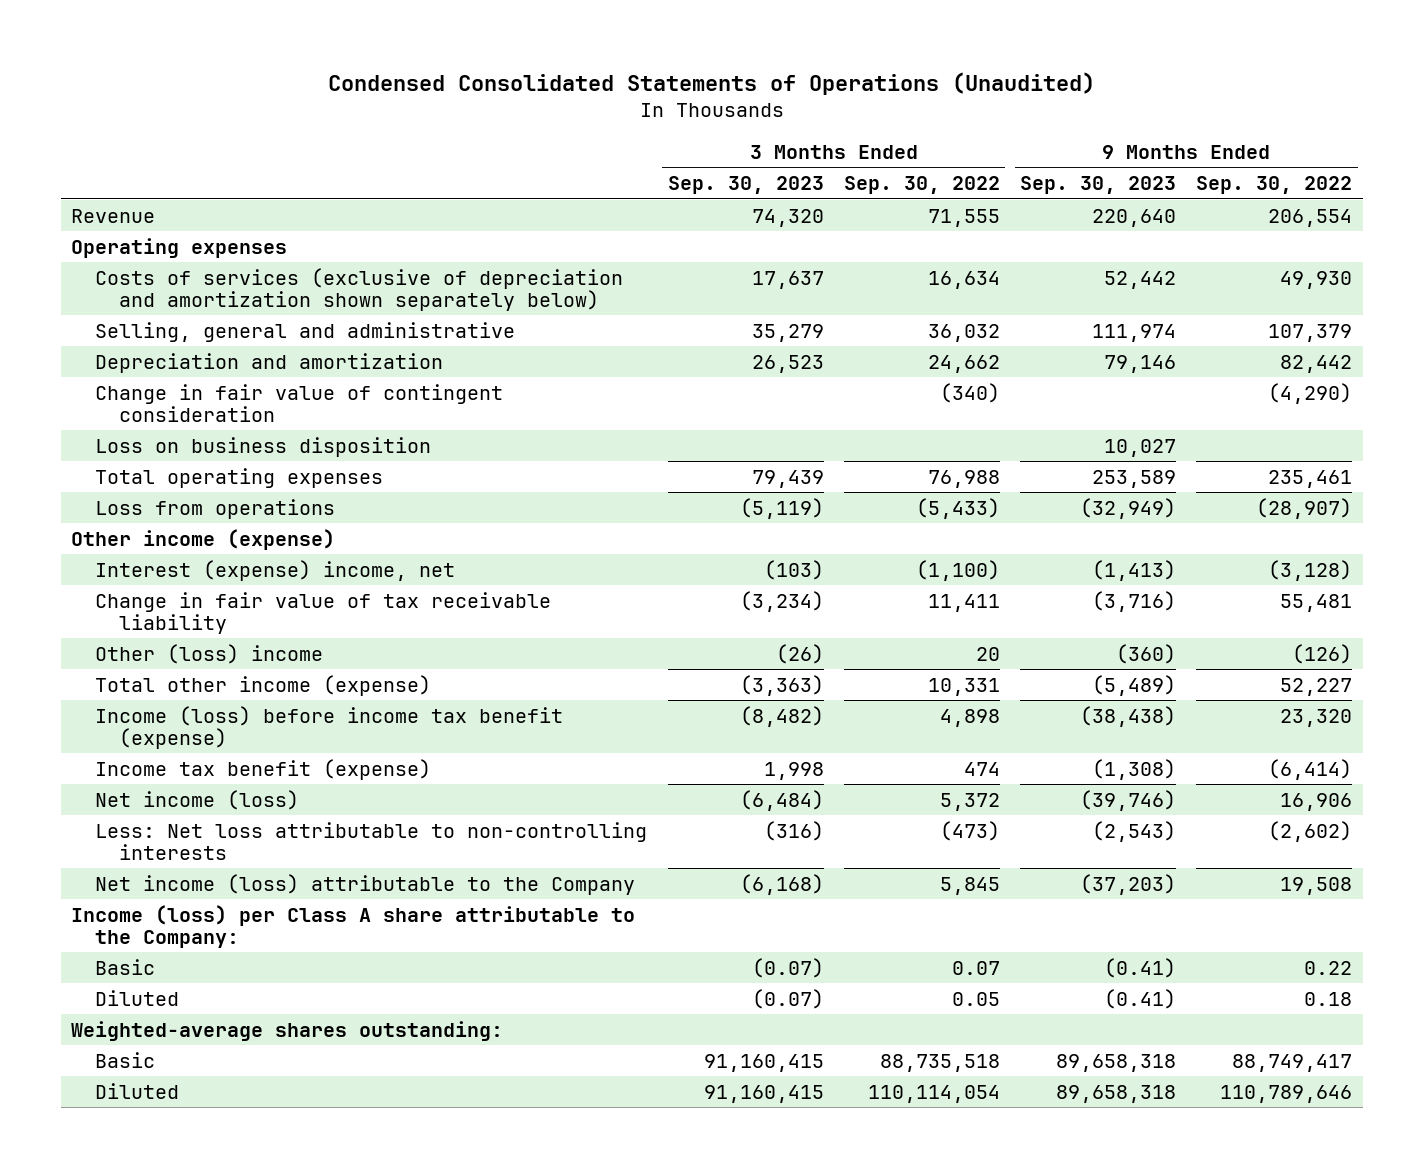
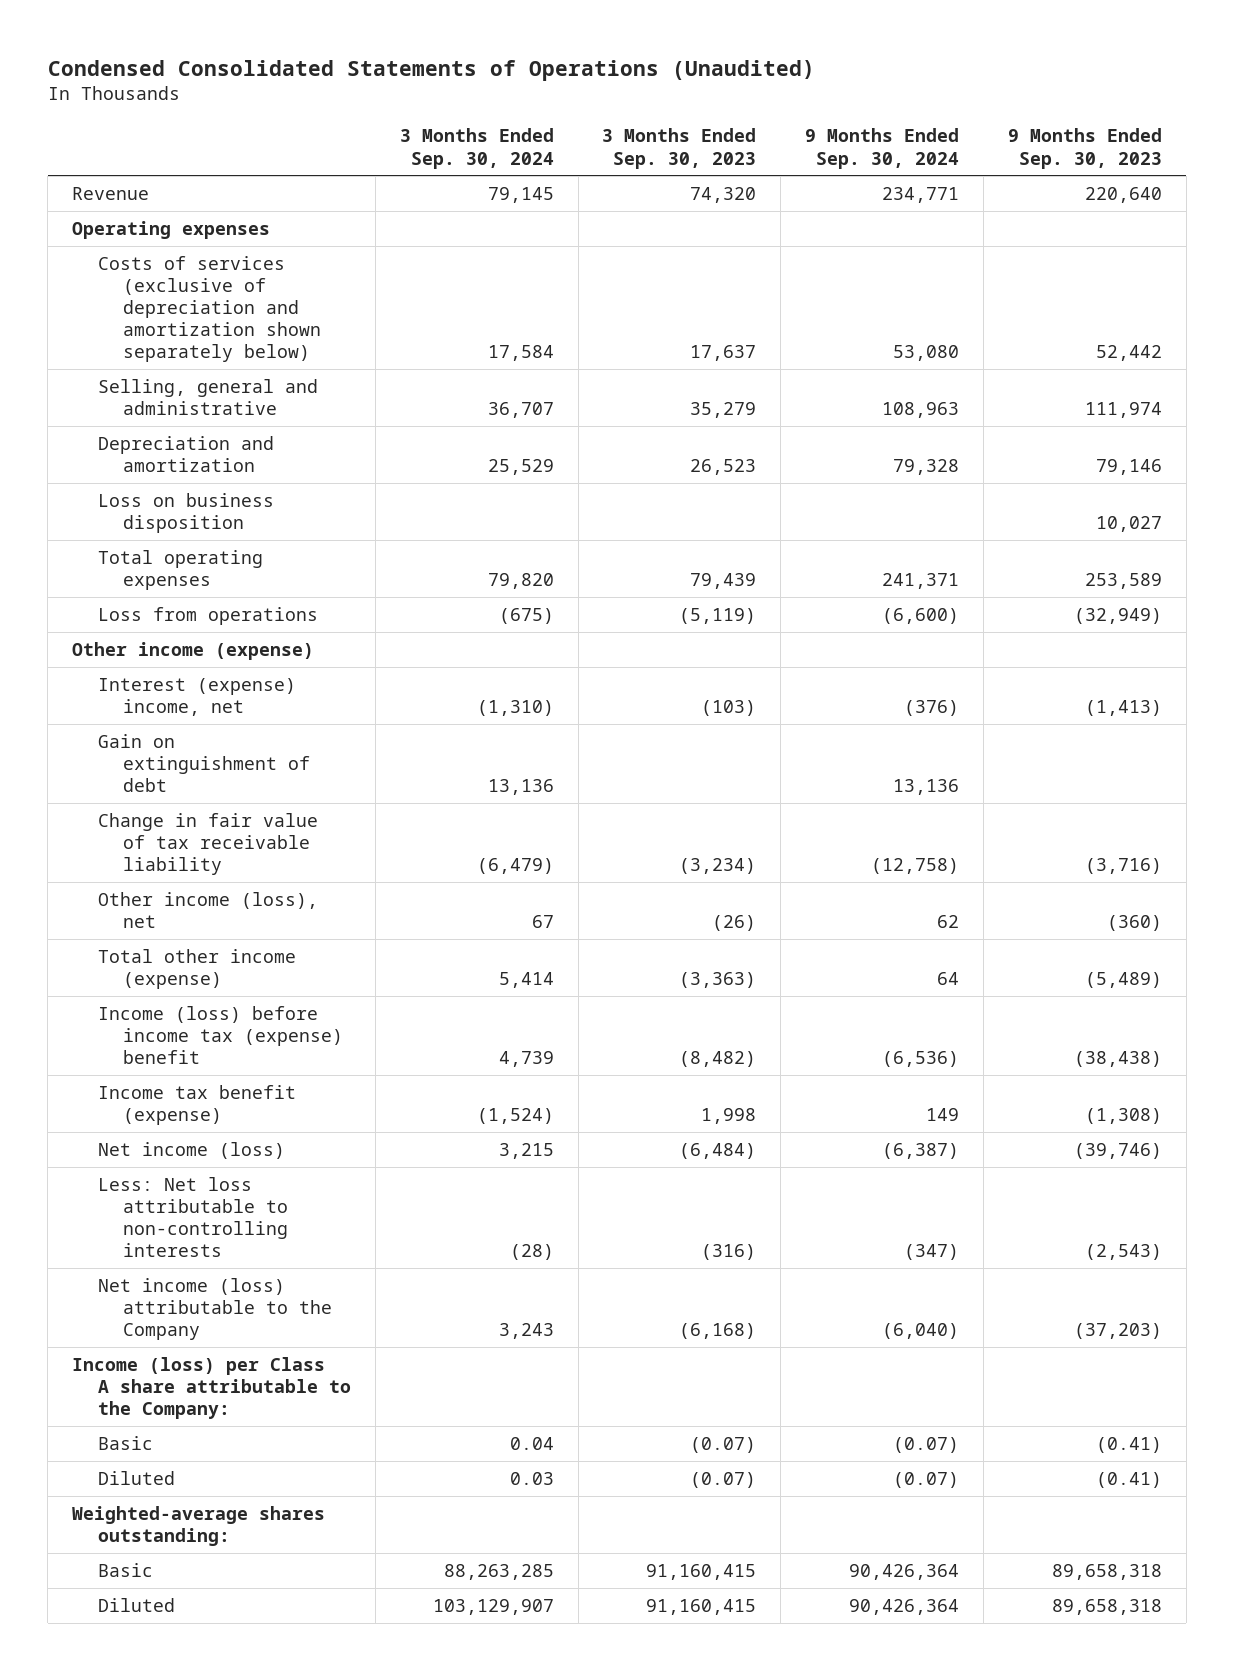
- | 3 Months Ended Sep. 30, 2023 | 3 Months Ended Sep. 30, 2022 | 9 Months Ended Sep. 30, 2023 | 9 Months Ended Sep. 30, 2022
+ | 3 Months Ended Sep. 30, 2024 | 3 Months Ended Sep. 30, 2023 | 9 Months Ended Sep. 30, 2024 | 9 Months Ended Sep. 30, 2023
- Change in fair value of contingent consideration | | (340) | | (4,290)
+ Gain on extinguishment of debt | 13,136 | | 13,136 |
- Other (loss) income | (26) | 20 | (360) | (126)
+ Other income (loss), net | 67 | (26) | 62 | (360)
- Income (loss) before income tax benefit (expense) | (8,482) | 4,898 | (38,438) | 23,320
+ Income (loss) before income tax (expense) benefit | 4,739 | (8,482) | (6,536) | (38,438)

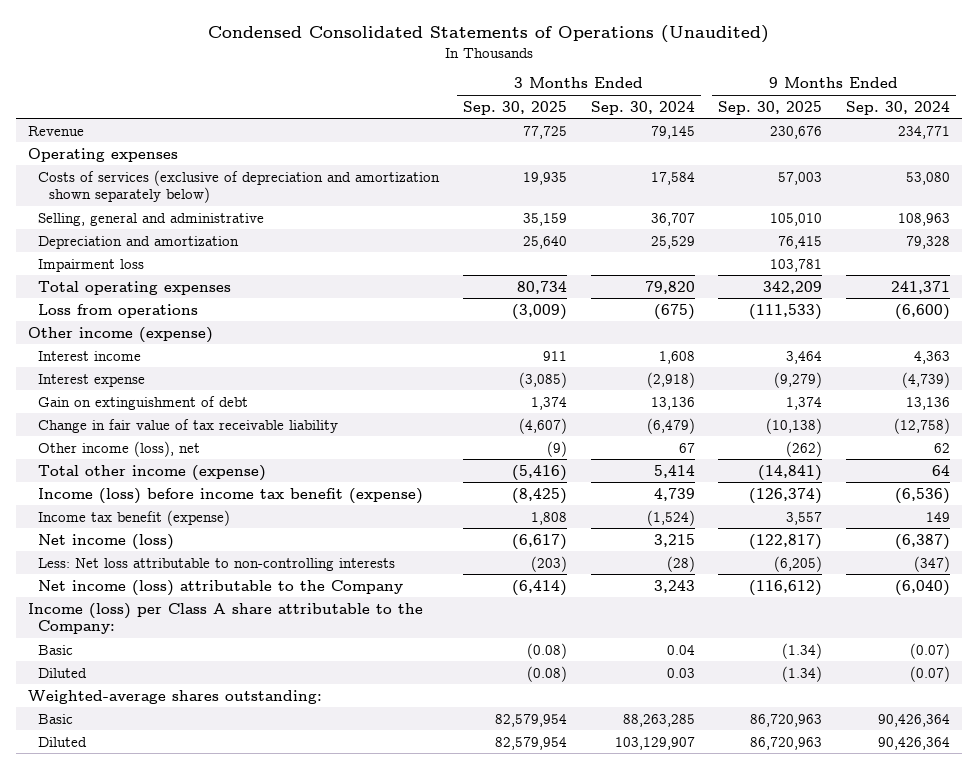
- | 3 Months Ended Sep. 30, 2024 | 3 Months Ended Sep. 30, 2023 | 9 Months Ended Sep. 30, 2024 | 9 Months Ended Sep. 30, 2023
+ | 3 Months Ended Sep. 30, 2025 | 3 Months Ended Sep. 30, 2024 | 9 Months Ended Sep. 30, 2025 | 9 Months Ended Sep. 30, 2024
- Loss on business disposition | | | | 10,027
+ Impairment loss | | | 103,781 |
- Interest (expense) income, net | (1,310) | (103) | (376) | (1,413)
+ Interest income | 911 | 1,608 | 3,464 | 4,363
+ Interest expense | (3,085) | (2,918) | (9,279) | (4,739)
- Income (loss) before income tax (expense) benefit | 4,739 | (8,482) | (6,536) | (38,438)
+ Income (loss) before income tax benefit (expense) | (8,425) | 4,739 | (126,374) | (6,536)

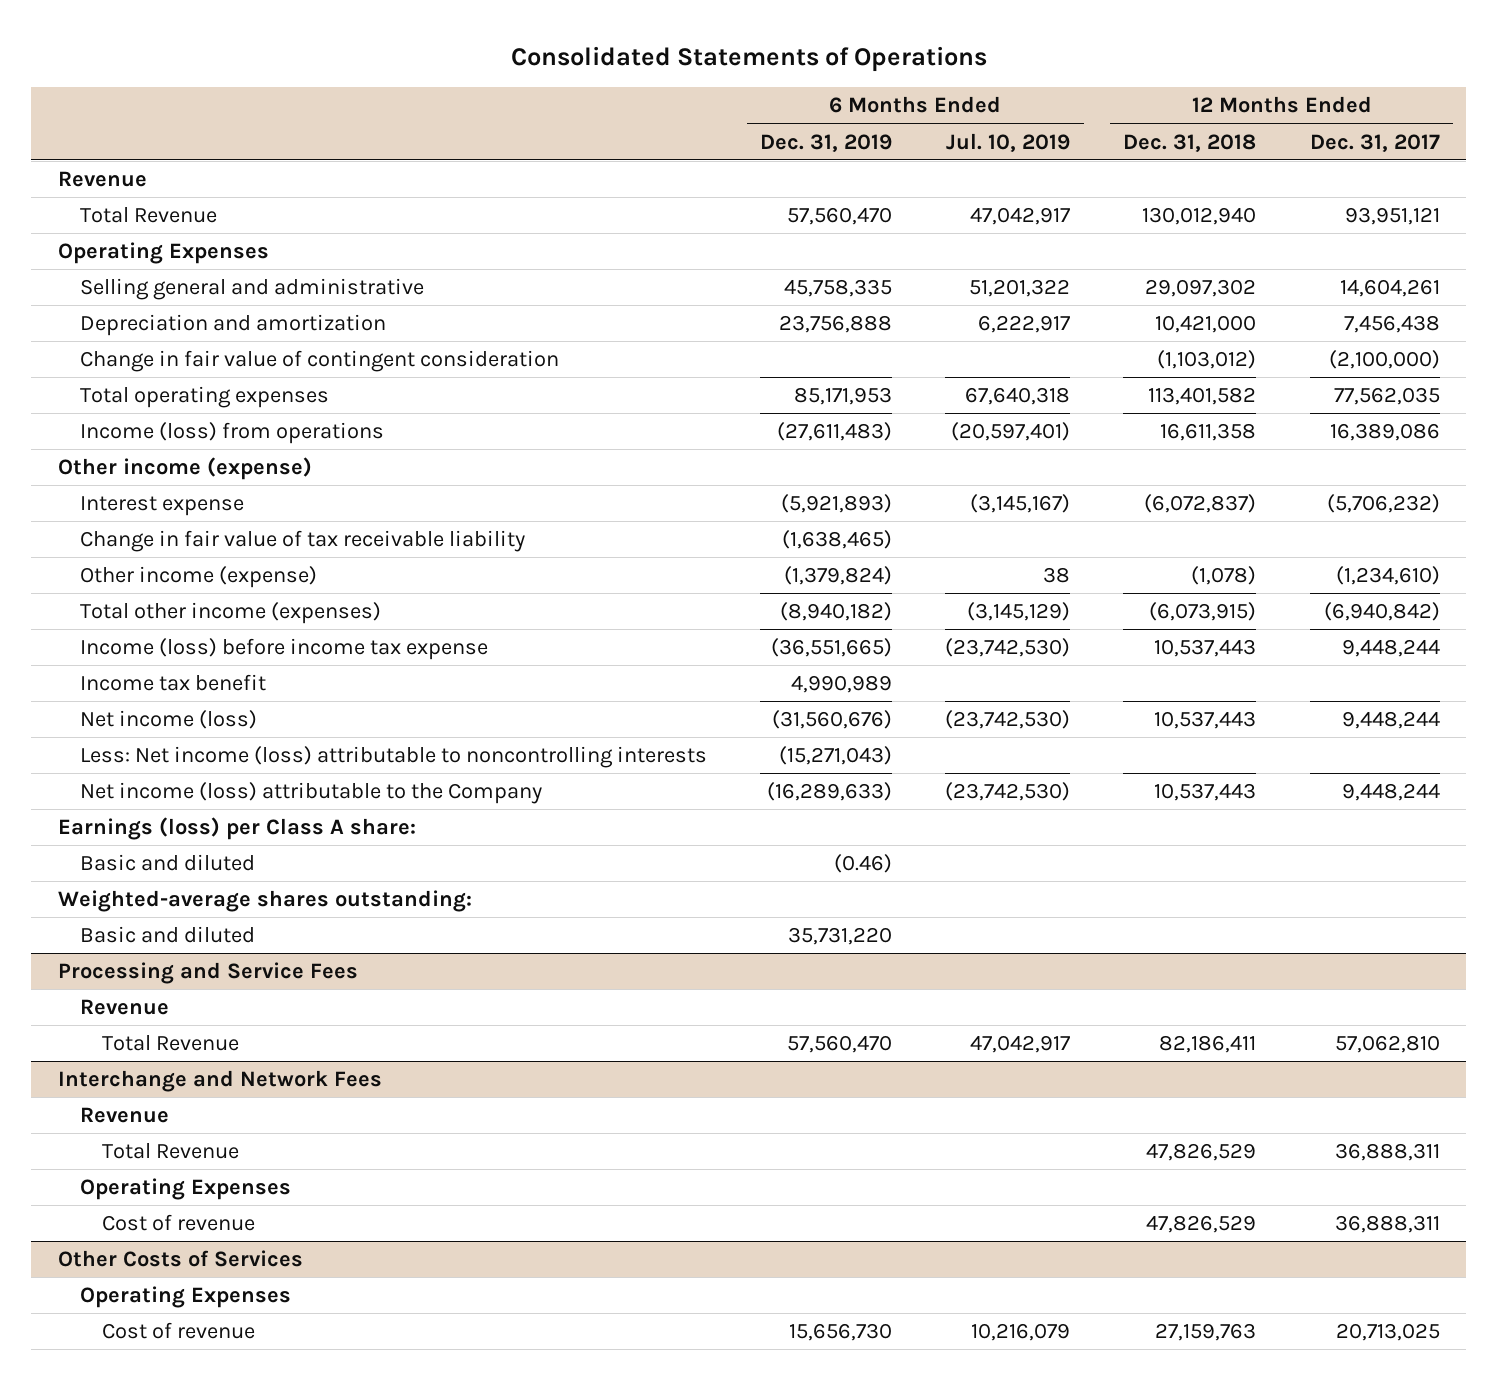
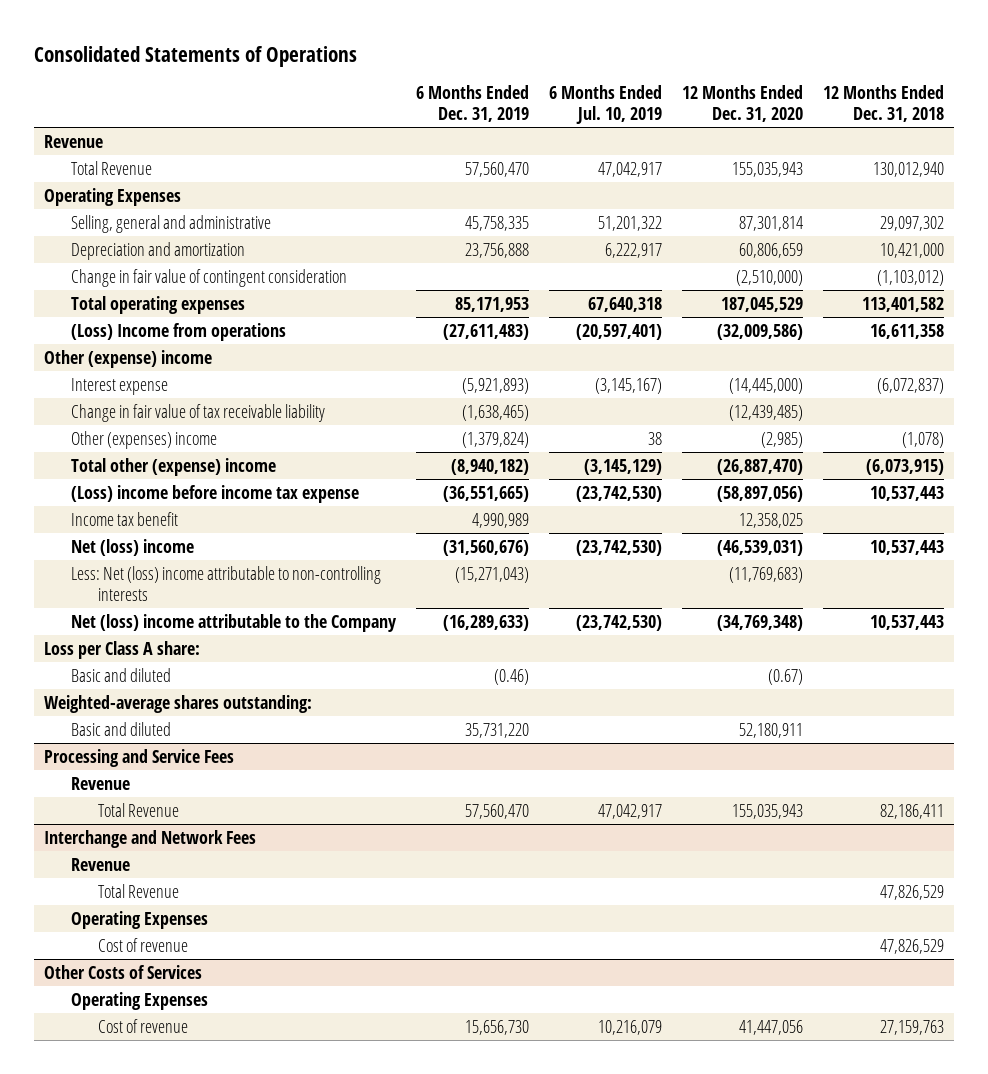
- | 6 Months Ended Dec. 31, 2019 | 6 Months Ended Jul. 10, 2019 | 12 Months Ended Dec. 31, 2018 | 12 Months Ended Dec. 31, 2017
+ | 6 Months Ended Dec. 31, 2019 | 6 Months Ended Jul. 10, 2019 | 12 Months Ended Dec. 31, 2020 | 12 Months Ended Dec. 31, 2018
- Selling general and administrative | 45,758,335 | 51,201,322 | 29,097,302 | 14,604,261
+ Selling, general and administrative | 45,758,335 | 51,201,322 | 87,301,814 | 29,097,302
- Income (loss) from operations | (27,611,483) | (20,597,401) | 16,611,358 | 16,389,086
- Other income (expense)
+ (Loss) Income from operations | (27,611,483) | (20,597,401) | (32,009,586) | 16,611,358
+ Other (expense) income
- Other income (expense) | (1,379,824) | 38 | (1,078) | (1,234,610)
- Total other income (expenses) | (8,940,182) | (3,145,129) | (6,073,915) | (6,940,842)
- Income (loss) before income tax expense | (36,551,665) | (23,742,530) | 10,537,443 | 9,448,244
+ Other (expenses) income | (1,379,824) | 38 | (2,985) | (1,078)
+ Total other (expense) income | (8,940,182) | (3,145,129) | (26,887,470) | (6,073,915)
+ (Loss) income before income tax expense | (36,551,665) | (23,742,530) | (58,897,056) | 10,537,443
- Net income (loss) | (31,560,676) | (23,742,530) | 10,537,443 | 9,448,244
- Less: Net income (loss) attributable to noncontrolling interests | (15,271,043) | | |
- Net income (loss) attributable to the Company | (16,289,633) | (23,742,530) | 10,537,443 | 9,448,244
- Earnings (loss) per Class A share:
+ Net (loss) income | (31,560,676) | (23,742,530) | (46,539,031) | 10,537,443
+ Less: Net (loss) income attributable to non-controlling interests | (15,271,043) | | (11,769,683) |
+ Net (loss) income attributable to the Company | (16,289,633) | (23,742,530) | (34,769,348) | 10,537,443
+ Loss per Class A share:

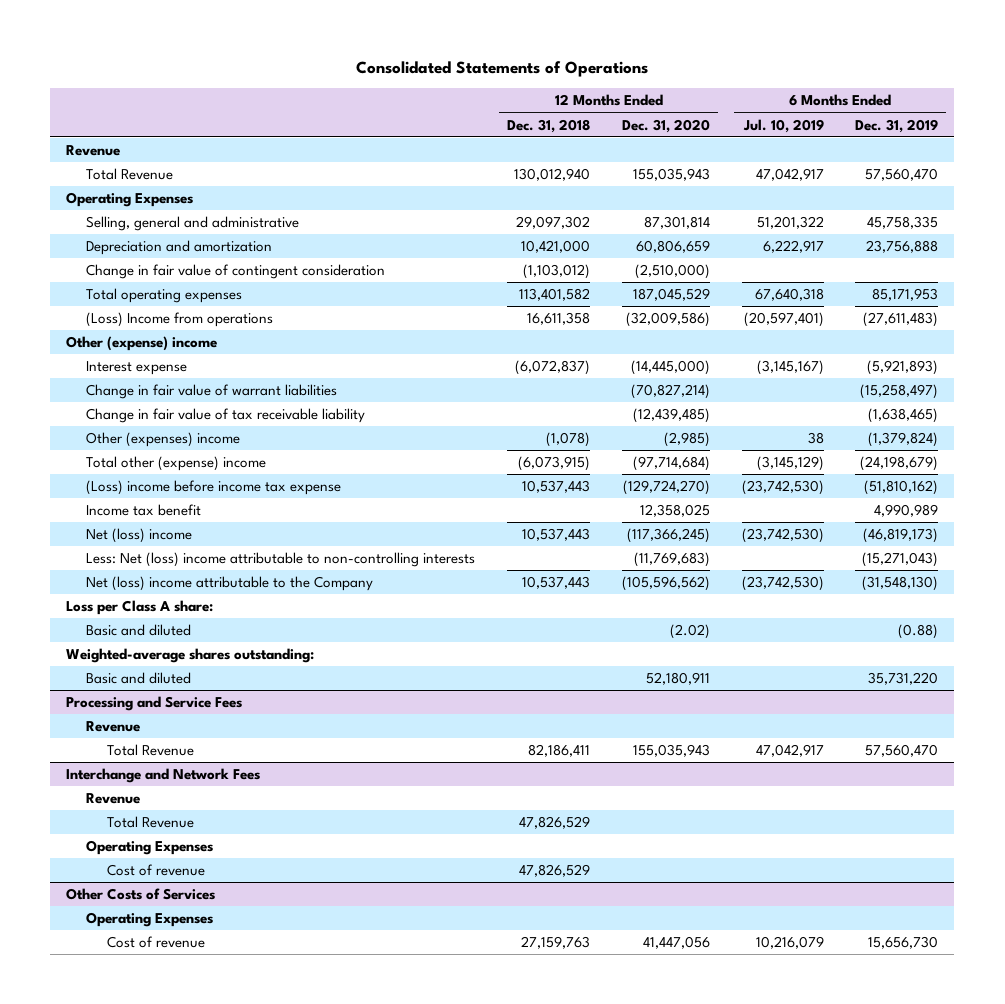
- | 6 Months Ended Dec. 31, 2019 | 6 Months Ended Jul. 10, 2019 | 12 Months Ended Dec. 31, 2020 | 12 Months Ended Dec. 31, 2018
+ | 12 Months Ended Dec. 31, 2018 | 12 Months Ended Dec. 31, 2020 | 6 Months Ended Jul. 10, 2019 | 6 Months Ended Dec. 31, 2019
+ Change in fair value of warrant liabilities | | (70,827,214) | | (15,258,497)
- Total other (expense) income | (8,940,182) | (3,145,129) | (26,887,470) | (6,073,915)
- (Loss) income before income tax expense | (36,551,665) | (23,742,530) | (58,897,056) | 10,537,443
+ Total other (expense) income | (6,073,915) | (97,714,684) | (3,145,129) | (24,198,679)
+ (Loss) income before income tax expense | 10,537,443 | (129,724,270) | (23,742,530) | (51,810,162)
- Net (loss) income | (31,560,676) | (23,742,530) | (46,539,031) | 10,537,443
+ Net (loss) income | 10,537,443 | (117,366,245) | (23,742,530) | (46,819,173)
- Net (loss) income attributable to the Company | (16,289,633) | (23,742,530) | (34,769,348) | 10,537,443
+ Net (loss) income attributable to the Company | 10,537,443 | (105,596,562) | (23,742,530) | (31,548,130)
- Basic and diluted | (0.46) | | (0.67) |
+ Basic and diluted | | (2.02) | | (0.88)

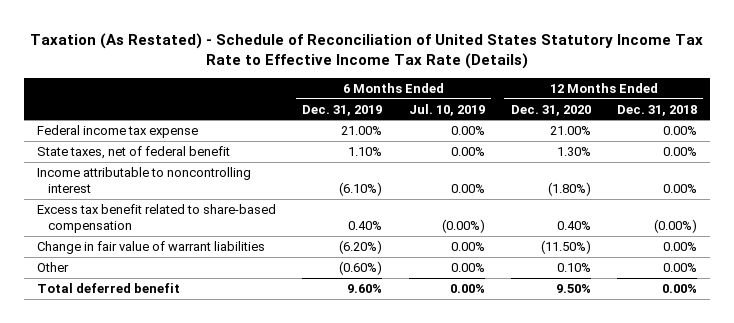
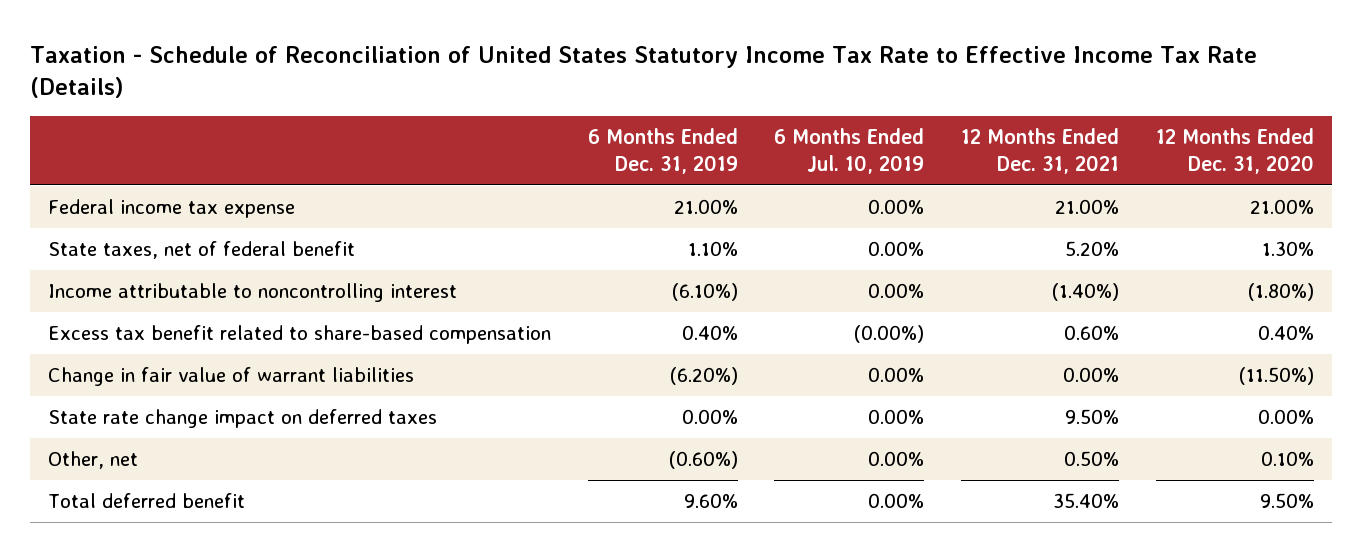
- Taxation (As Restated) - Schedule of Reconciliation of United States Statutory Income Tax Rate to Effective Income Tax Rate (Details)
+ Taxation - Schedule of Reconciliation of United States Statutory Income Tax Rate to Effective Income Tax Rate (Details)
- | 6 Months Ended Dec. 31, 2019 | 6 Months Ended Jul. 10, 2019 | 12 Months Ended Dec. 31, 2020 | 12 Months Ended Dec. 31, 2018
+ | 6 Months Ended Dec. 31, 2019 | 6 Months Ended Jul. 10, 2019 | 12 Months Ended Dec. 31, 2021 | 12 Months Ended Dec. 31, 2020
- Other | (0.60%) | 0.00% | 0.10% | 0.00%
+ State rate change impact on deferred taxes | 0.00% | 0.00% | 9.50% | 0.00%
+ Other, net | (0.60%) | 0.00% | 0.50% | 0.10%

